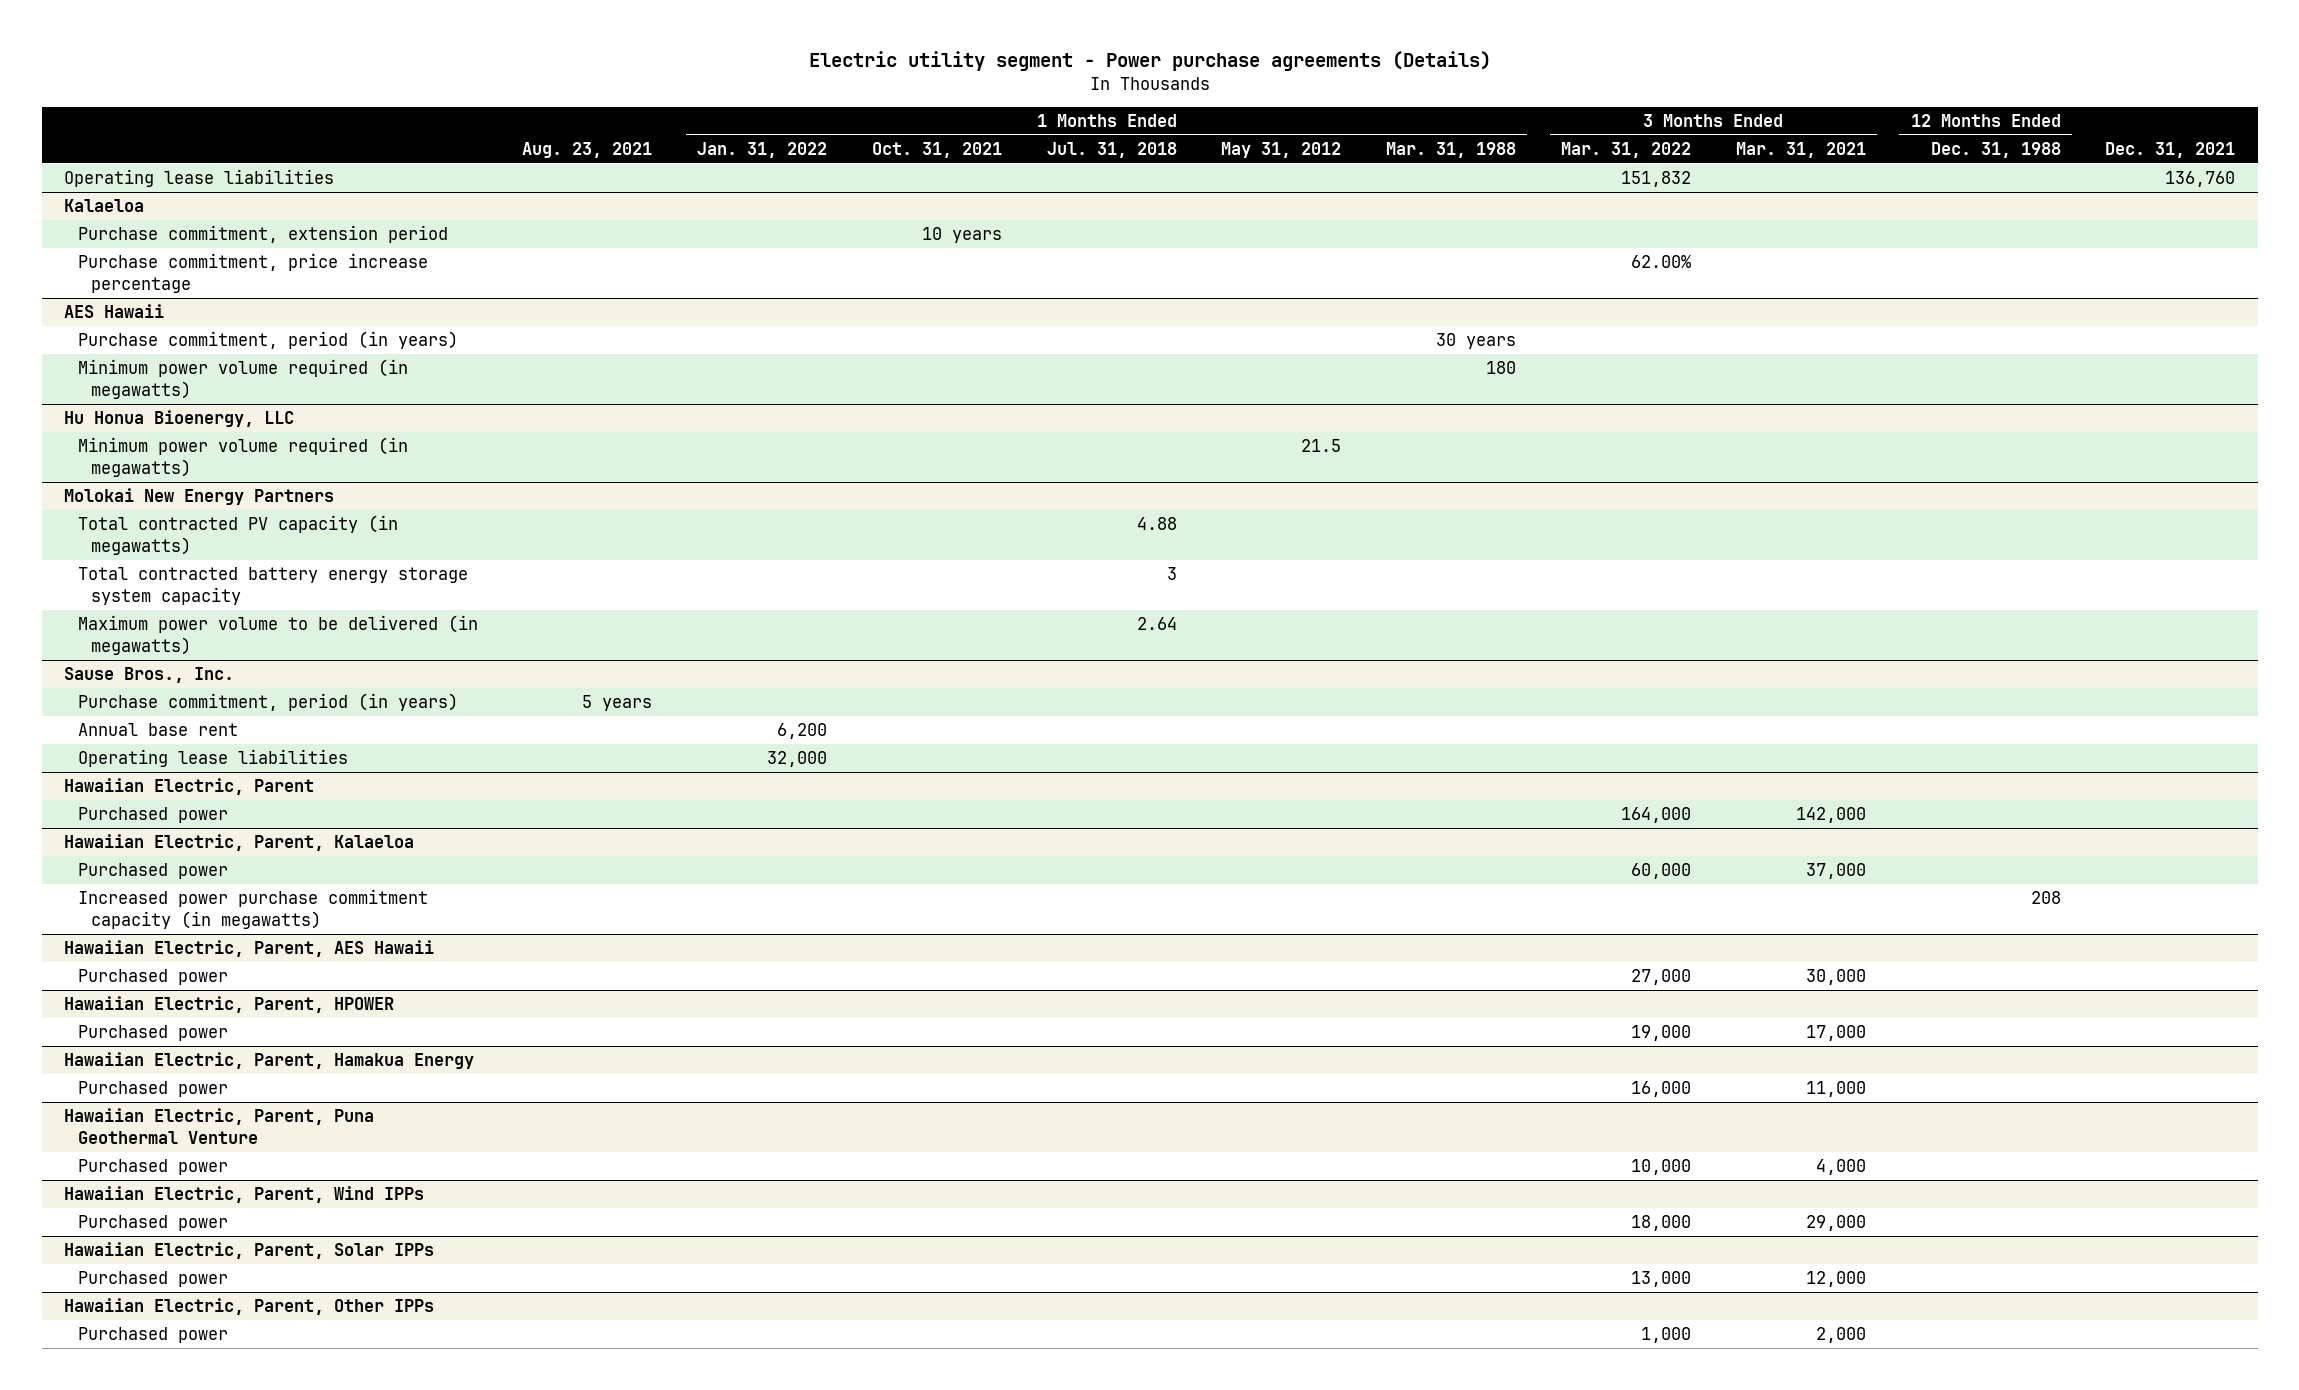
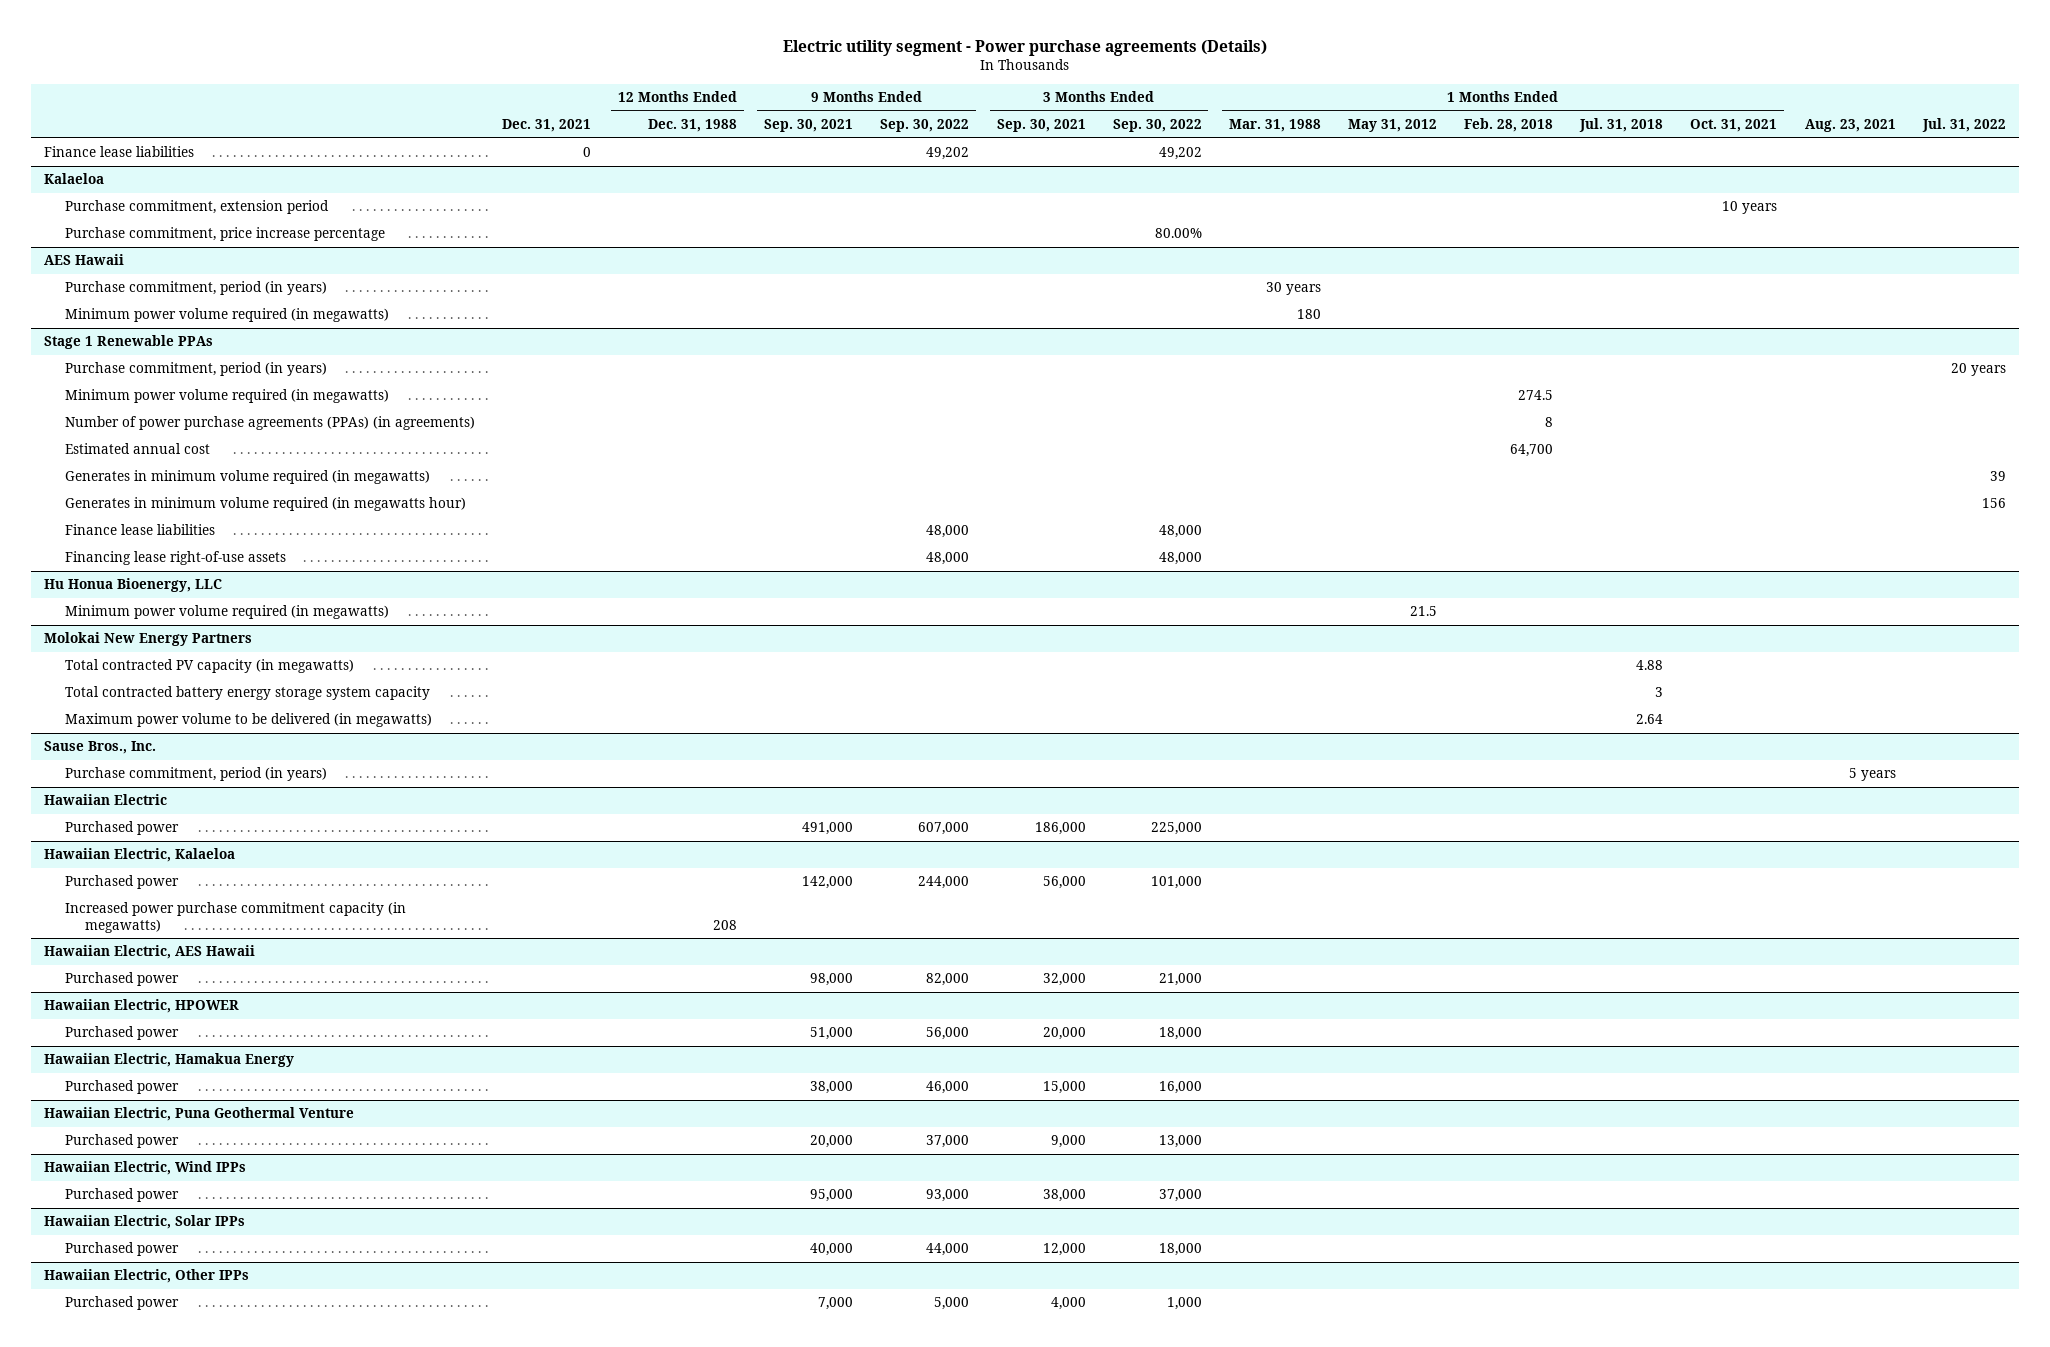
- | Aug. 23, 2021 | 1 Months Ended Jan. 31, 2022 | 1 Months Ended Oct. 31, 2021 | 1 Months Ended Jul. 31, 2018 | 1 Months Ended May 31, 2012 | 1 Months Ended Mar. 31, 1988 | 3 Months Ended Mar. 31, 2022 | 3 Months Ended Mar. 31, 2021 | 12 Months Ended Dec. 31, 1988 | Dec. 31, 2021
+ | Dec. 31, 2021 | 12 Months Ended Dec. 31, 1988 | 9 Months Ended Sep. 30, 2021 | 9 Months Ended Sep. 30, 2022 | 3 Months Ended Sep. 30, 2021 | 3 Months Ended Sep. 30, 2022 | 1 Months Ended Mar. 31, 1988 | 1 Months Ended May 31, 2012 | 1 Months Ended Feb. 28, 2018 | 1 Months Ended Jul. 31, 2018 | 1 Months Ended Oct. 31, 2021 | Aug. 23, 2021 | Jul. 31, 2022
- Operating lease liabilities | | | | | | | 151,832 | | | 136,760
+ Finance lease liabilities | 0 | | | 49,202 | | 49,202 | | | | | | |
+ Stage 1 Renewable PPAs
+ Purchase commitment, period (in years) | | | | | | | | | | | | | 20 years
+ Minimum power volume required (in megawatts) | | | | | | | | | 274.5 | | | |
+ Number of power purchase agreements (PPAs) (in agreements) | | | | | | | | | 8 | | | |
+ Estimated annual cost | | | | | | | | | 64,700 | | | |
+ Generates in minimum volume required (in megawatts) | | | | | | | | | | | | | 39
+ Generates in minimum volume required (in megawatts hour) | | | | | | | | | | | | | 156
+ Finance lease liabilities | | | | 48,000 | | 48,000 | | | | | | |
+ Financing lease right-of-use assets | | | | 48,000 | | 48,000 | | | | | | |
@ Sause Bros., Inc.
- Annual base rent | | 6,200 | | | | | | | |
- Operating lease liabilities | | 32,000 | | | | | | | |
- Hawaiian Electric, Parent
+ Hawaiian Electric
- Hawaiian Electric, Parent, Kalaeloa
+ Hawaiian Electric, Kalaeloa
- Hawaiian Electric, Parent, AES Hawaii
+ Hawaiian Electric, AES Hawaii
- Hawaiian Electric, Parent, HPOWER
+ Hawaiian Electric, HPOWER
- Hawaiian Electric, Parent, Hamakua Energy
+ Hawaiian Electric, Hamakua Energy
- Hawaiian Electric, Parent, Puna Geothermal Venture
+ Hawaiian Electric, Puna Geothermal Venture
- Hawaiian Electric, Parent, Wind IPPs
+ Hawaiian Electric, Wind IPPs
- Hawaiian Electric, Parent, Solar IPPs
+ Hawaiian Electric, Solar IPPs
- Hawaiian Electric, Parent, Other IPPs
+ Hawaiian Electric, Other IPPs

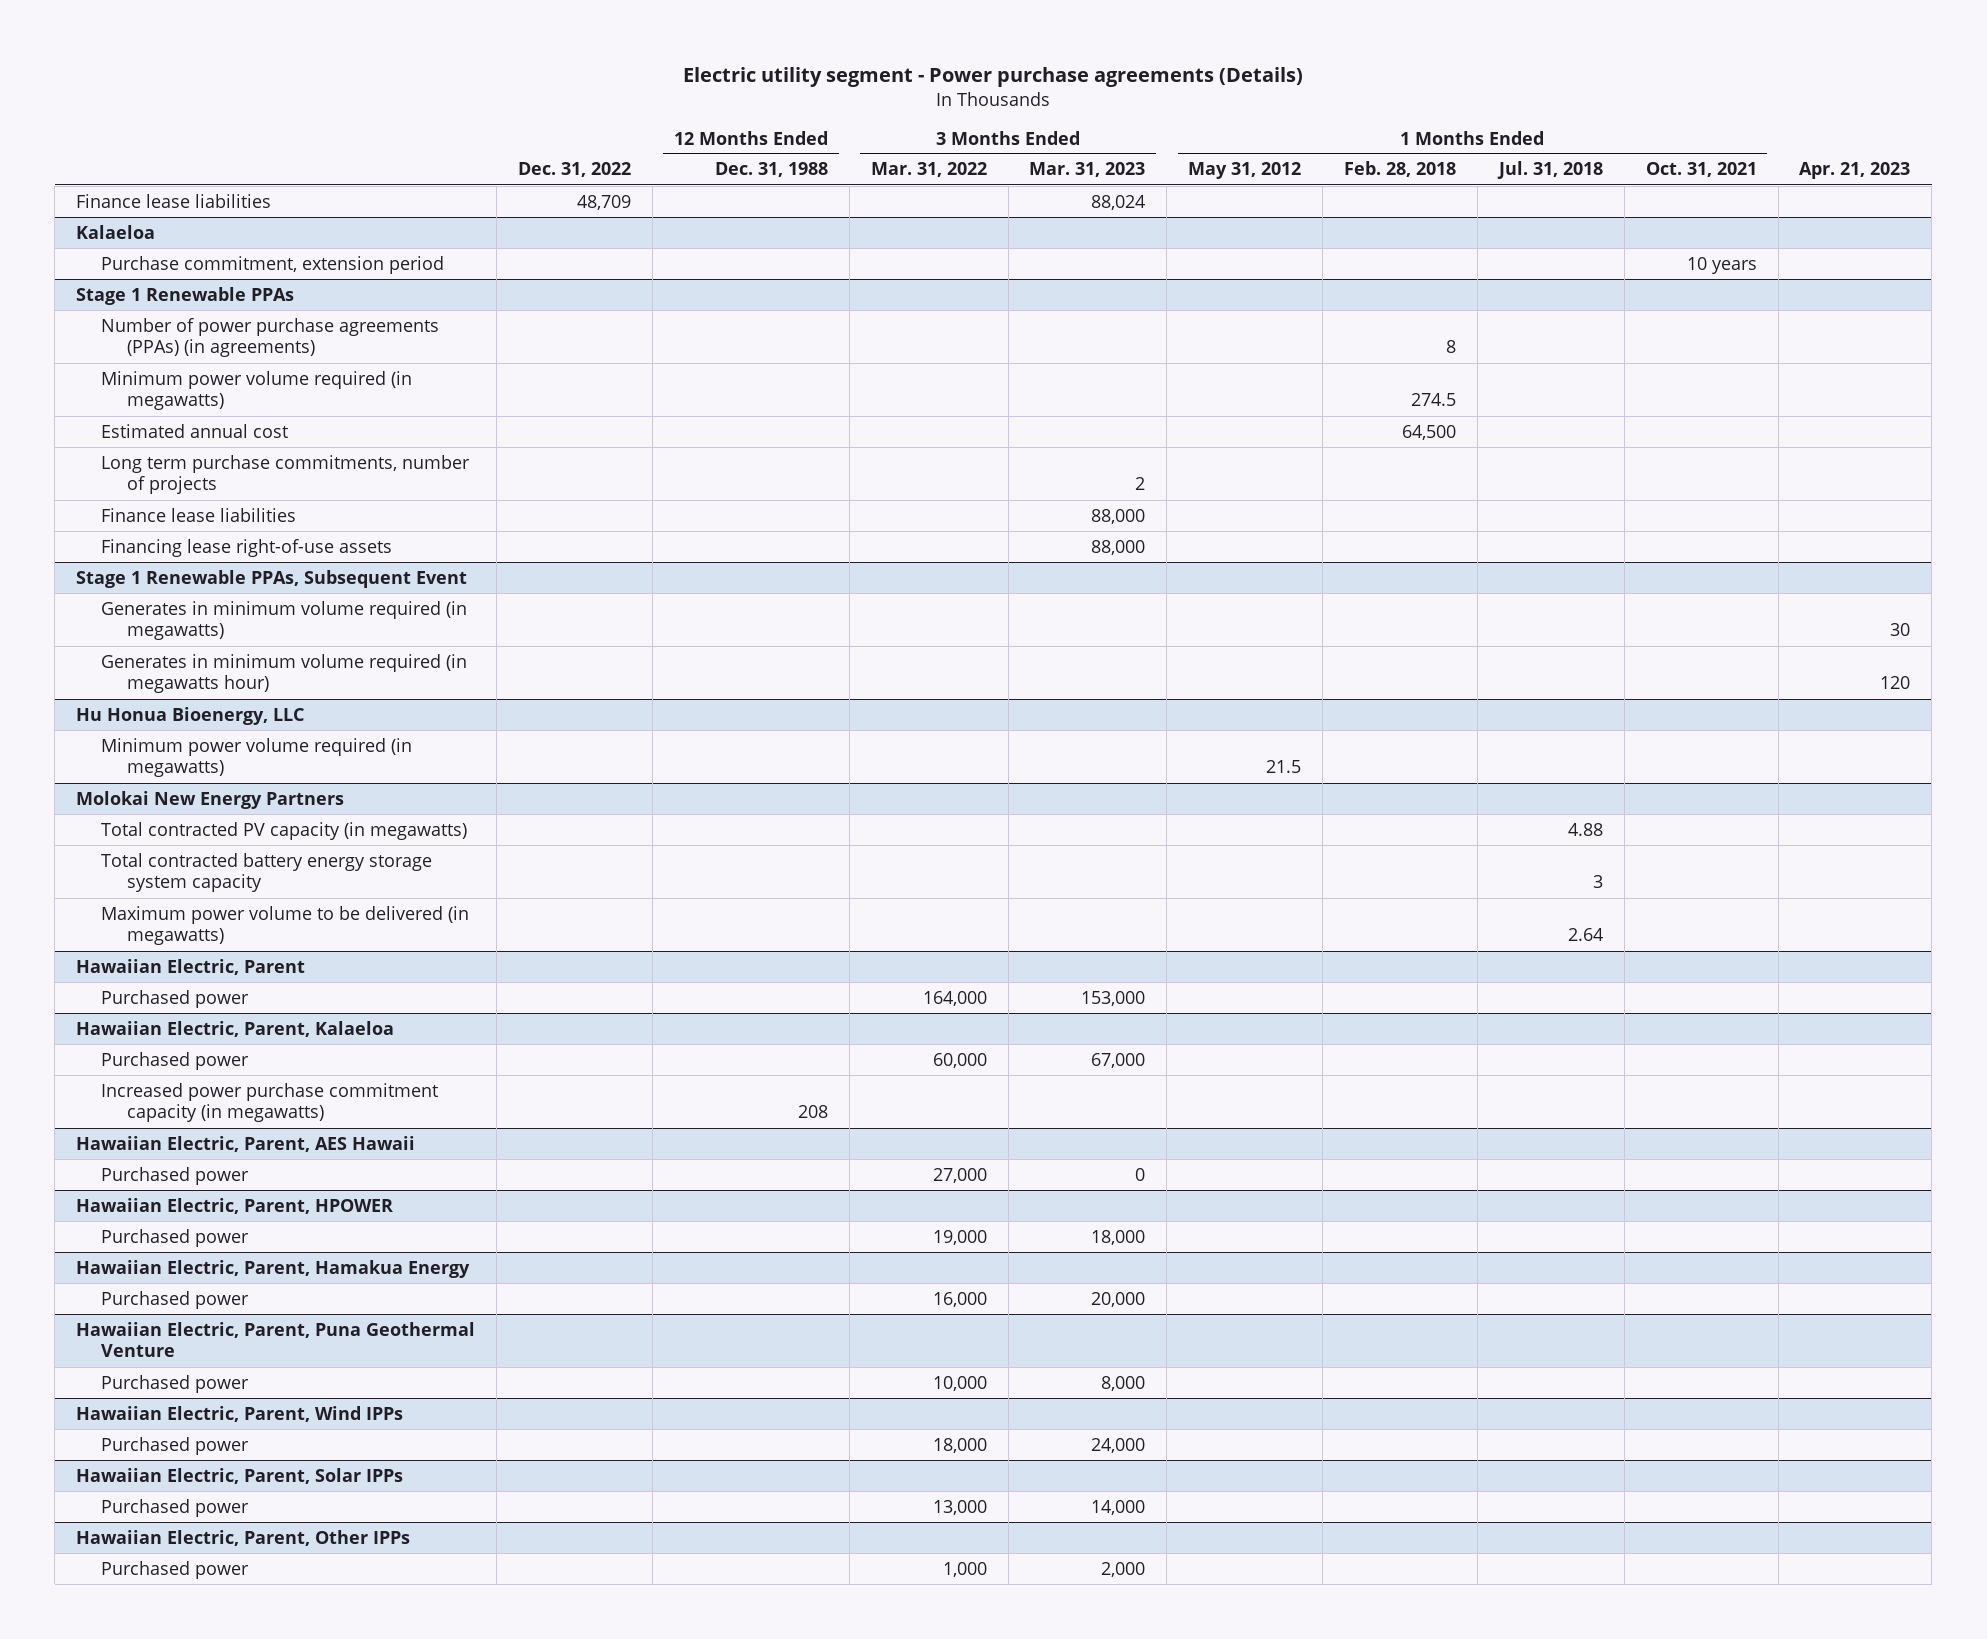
- | Dec. 31, 2021 | 12 Months Ended Dec. 31, 1988 | 9 Months Ended Sep. 30, 2021 | 9 Months Ended Sep. 30, 2022 | 3 Months Ended Sep. 30, 2021 | 3 Months Ended Sep. 30, 2022 | 1 Months Ended Mar. 31, 1988 | 1 Months Ended May 31, 2012 | 1 Months Ended Feb. 28, 2018 | 1 Months Ended Jul. 31, 2018 | 1 Months Ended Oct. 31, 2021 | Aug. 23, 2021 | Jul. 31, 2022
+ | Dec. 31, 2022 | 12 Months Ended Dec. 31, 1988 | 3 Months Ended Mar. 31, 2022 | 3 Months Ended Mar. 31, 2023 | 1 Months Ended May 31, 2012 | 1 Months Ended Feb. 28, 2018 | 1 Months Ended Jul. 31, 2018 | 1 Months Ended Oct. 31, 2021 | Apr. 21, 2023
@ Kalaeloa
- Purchase commitment, price increase percentage | | | | | | 80.00% | | | | | | |
- AES Hawaii
- Purchase commitment, period (in years) | | | | | | | 30 years | | | | | |
- Minimum power volume required (in megawatts) | | | | | | | 180 | | | | | |
@ Stage 1 Renewable PPAs
- Purchase commitment, period (in years) | | | | | | | | | | | | | 20 years
- Estimated annual cost | | | | | | | | | 64,700 | | | |
- Generates in minimum volume required (in megawatts) | | | | | | | | | | | | | 39
- Generates in minimum volume required (in megawatts hour) | | | | | | | | | | | | | 156
moved down: Minimum power volume required (in megawatts) | | | | | | 274.5 | | |
+ Estimated annual cost | | | | | | 64,500 | | |
+ Long term purchase commitments, number of projects | | | | 2 | | | | |
+ Stage 1 Renewable PPAs, Subsequent Event
+ Generates in minimum volume required (in megawatts) | | | | | | | | | 30
+ Generates in minimum volume required (in megawatts hour) | | | | | | | | | 120
- Sause Bros., Inc.
- Purchase commitment, period (in years) | | | | | | | | | | | | 5 years |
- Hawaiian Electric
+ Hawaiian Electric, Parent
- Hawaiian Electric, Kalaeloa
+ Hawaiian Electric, Parent, Kalaeloa
- Hawaiian Electric, AES Hawaii
+ Hawaiian Electric, Parent, AES Hawaii
- Hawaiian Electric, HPOWER
+ Hawaiian Electric, Parent, HPOWER
- Hawaiian Electric, Hamakua Energy
+ Hawaiian Electric, Parent, Hamakua Energy
- Hawaiian Electric, Puna Geothermal Venture
+ Hawaiian Electric, Parent, Puna Geothermal Venture
- Hawaiian Electric, Wind IPPs
+ Hawaiian Electric, Parent, Wind IPPs
- Hawaiian Electric, Solar IPPs
+ Hawaiian Electric, Parent, Solar IPPs
- Hawaiian Electric, Other IPPs
+ Hawaiian Electric, Parent, Other IPPs

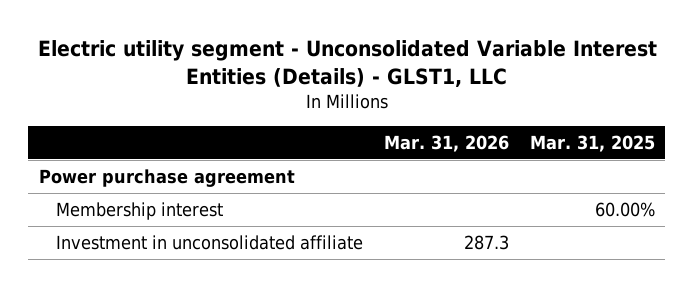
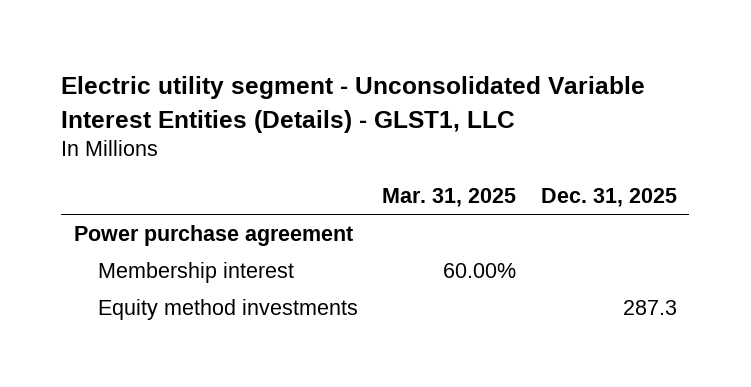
- | Mar. 31, 2026 | Mar. 31, 2025
+ | Mar. 31, 2025 | Dec. 31, 2025
- Investment in unconsolidated affiliate | 287.3 |
+ Equity method investments | | 287.3

